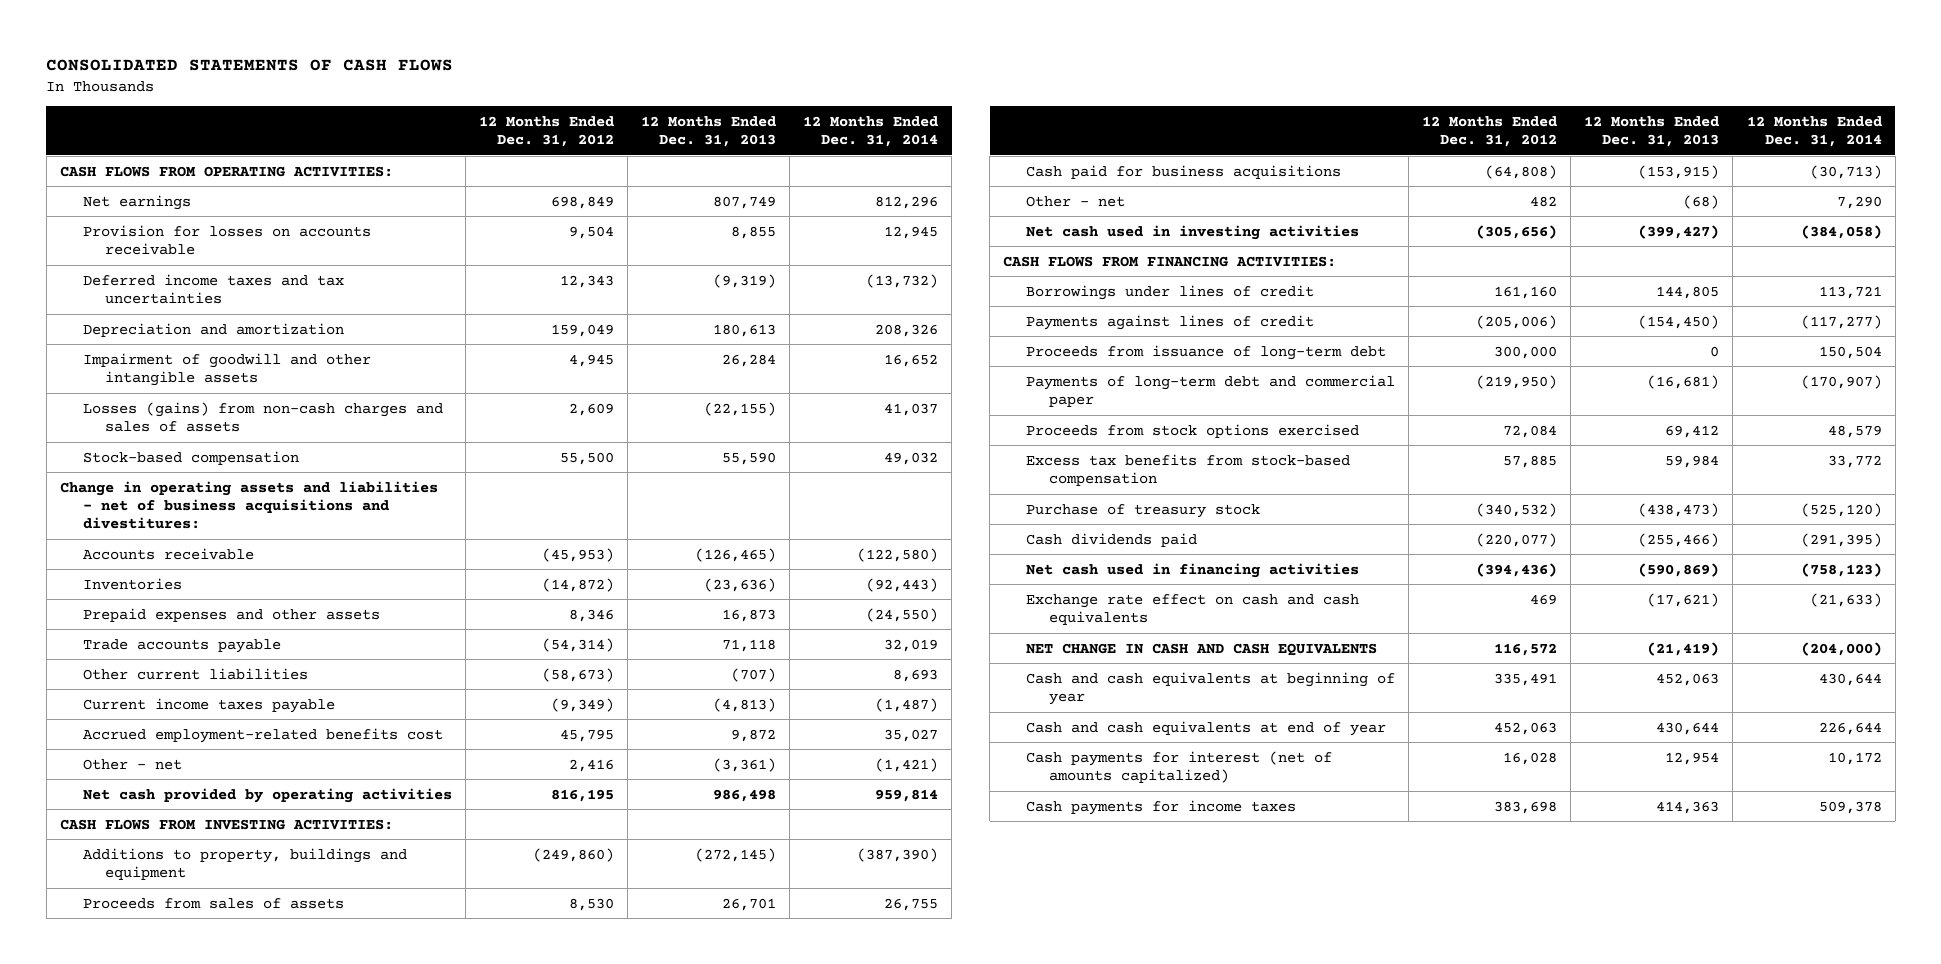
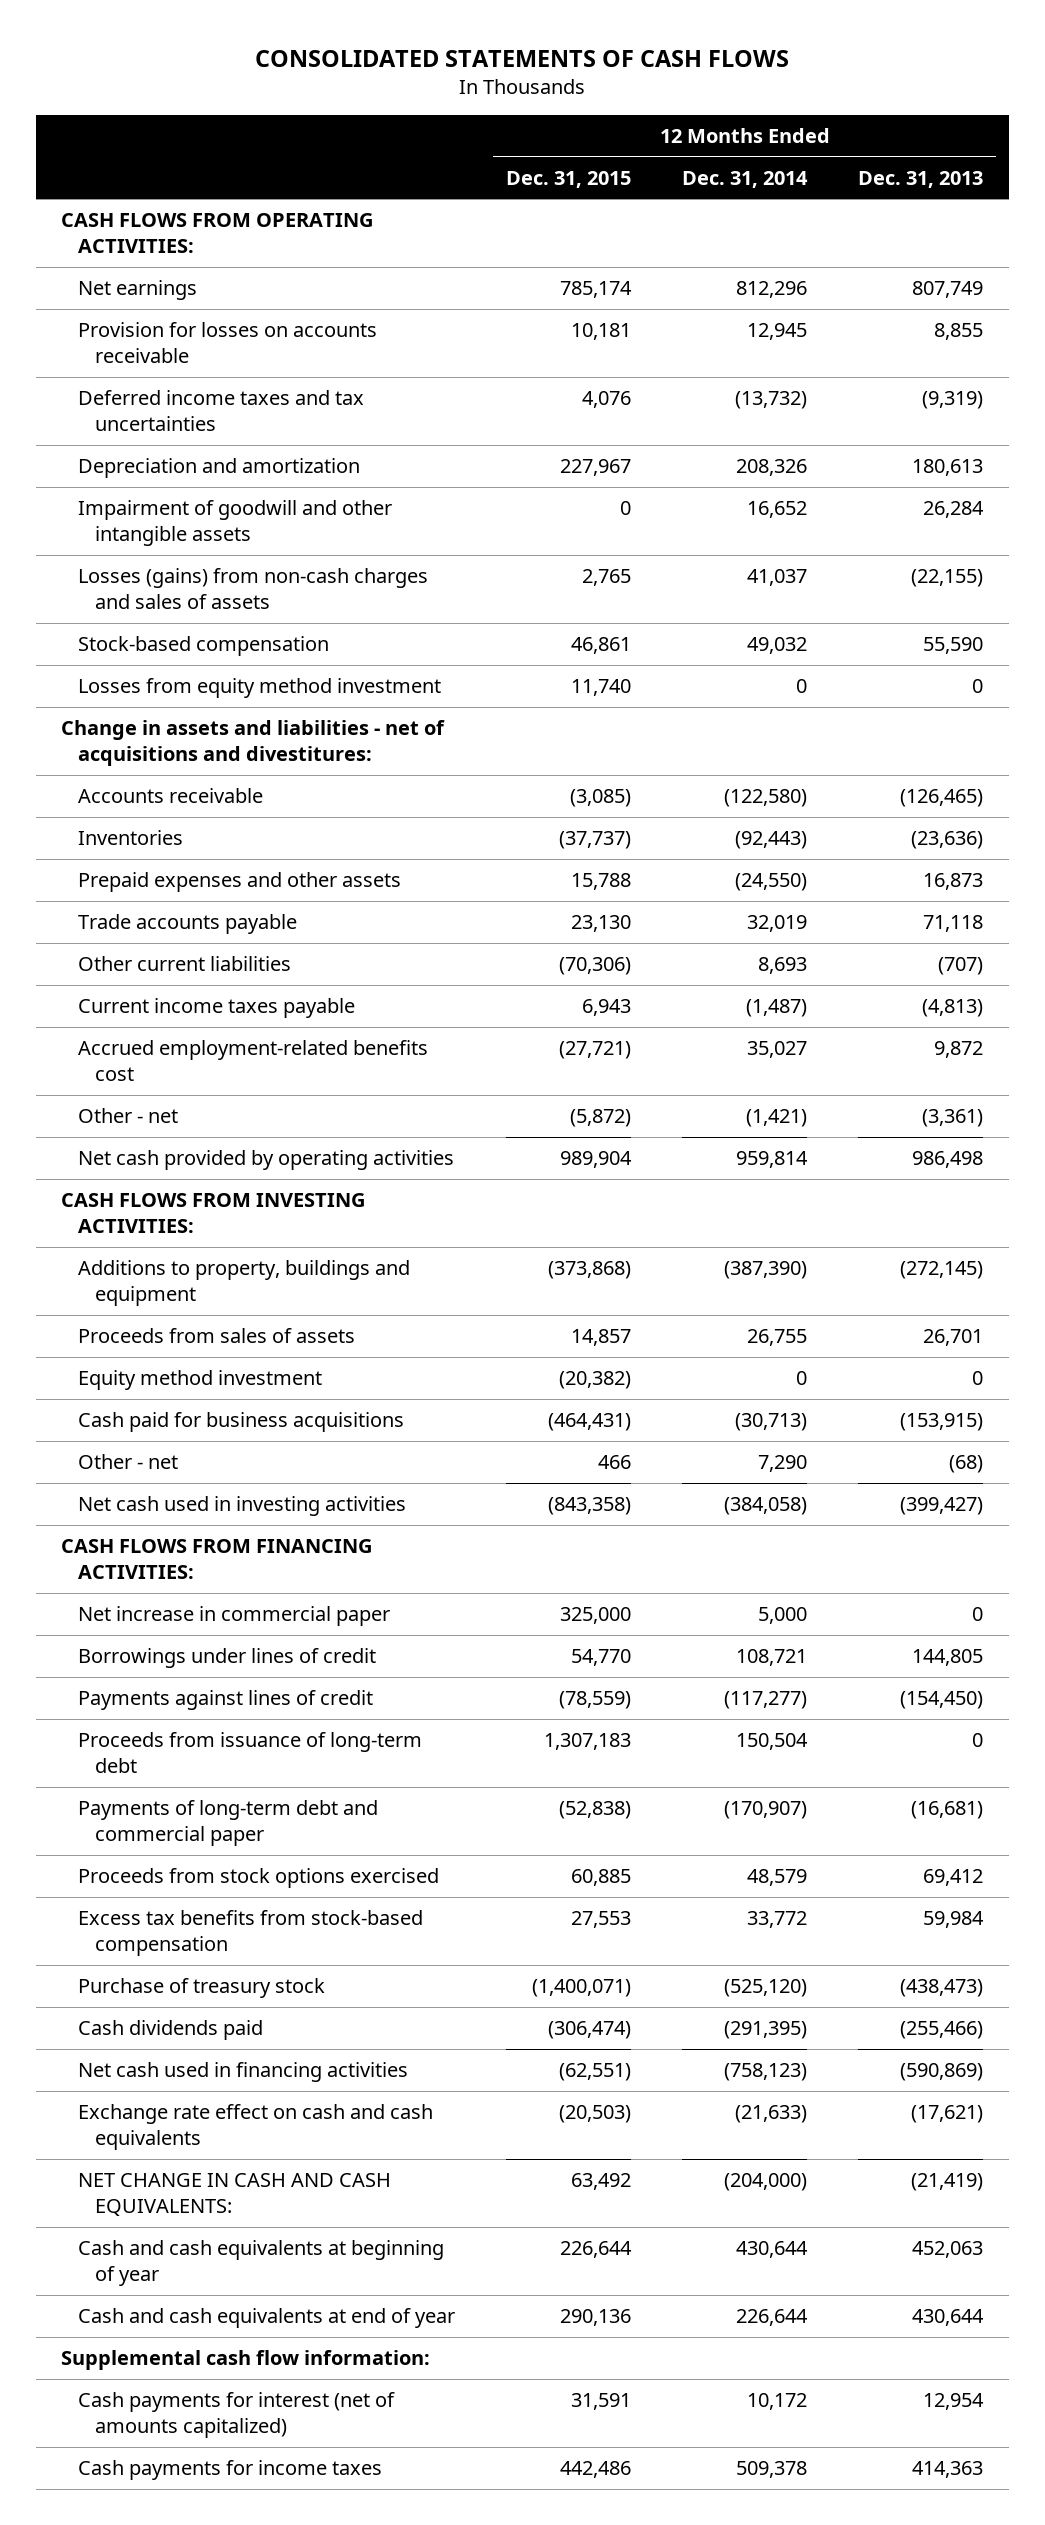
- | 12 Months Ended Dec. 31, 2012 | 12 Months Ended Dec. 31, 2013 | 12 Months Ended Dec. 31, 2014
+ | 12 Months Ended Dec. 31, 2015 | 12 Months Ended Dec. 31, 2014 | 12 Months Ended Dec. 31, 2013
- Change in operating assets and liabilities - net of business acquisitions and divestitures:
+ Losses from equity method investment | 11,740 | 0 | 0
+ Change in assets and liabilities - net of acquisitions and divestitures:
+ Equity method investment | (20,382) | 0 | 0
- Borrowings under lines of credit | 161,160 | 144,805 | 113,721
+ Net increase in commercial paper | 325,000 | 5,000 | 0
+ Borrowings under lines of credit | 54,770 | 108,721 | 144,805
- NET CHANGE IN CASH AND CASH EQUIVALENTS | 116,572 | (21,419) | (204,000)
+ NET CHANGE IN CASH AND CASH EQUIVALENTS: | 63,492 | (204,000) | (21,419)
+ Supplemental cash flow information:

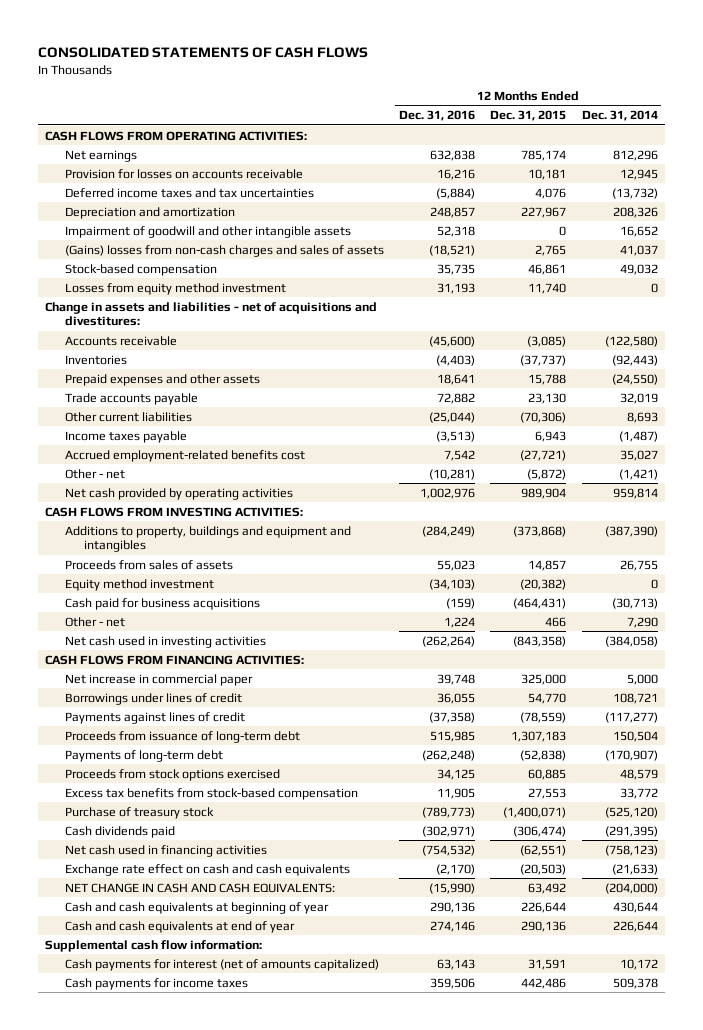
- | 12 Months Ended Dec. 31, 2015 | 12 Months Ended Dec. 31, 2014 | 12 Months Ended Dec. 31, 2013
+ | 12 Months Ended Dec. 31, 2016 | 12 Months Ended Dec. 31, 2015 | 12 Months Ended Dec. 31, 2014
- Losses (gains) from non-cash charges and sales of assets | 2,765 | 41,037 | (22,155)
+ (Gains) losses from non-cash charges and sales of assets | (18,521) | 2,765 | 41,037
- Current income taxes payable | 6,943 | (1,487) | (4,813)
+ Income taxes payable | (3,513) | 6,943 | (1,487)
- Additions to property, buildings and equipment | (373,868) | (387,390) | (272,145)
+ Additions to property, buildings and equipment and intangibles | (284,249) | (373,868) | (387,390)
- Payments of long-term debt and commercial paper | (52,838) | (170,907) | (16,681)
+ Payments of long-term debt | (262,248) | (52,838) | (170,907)

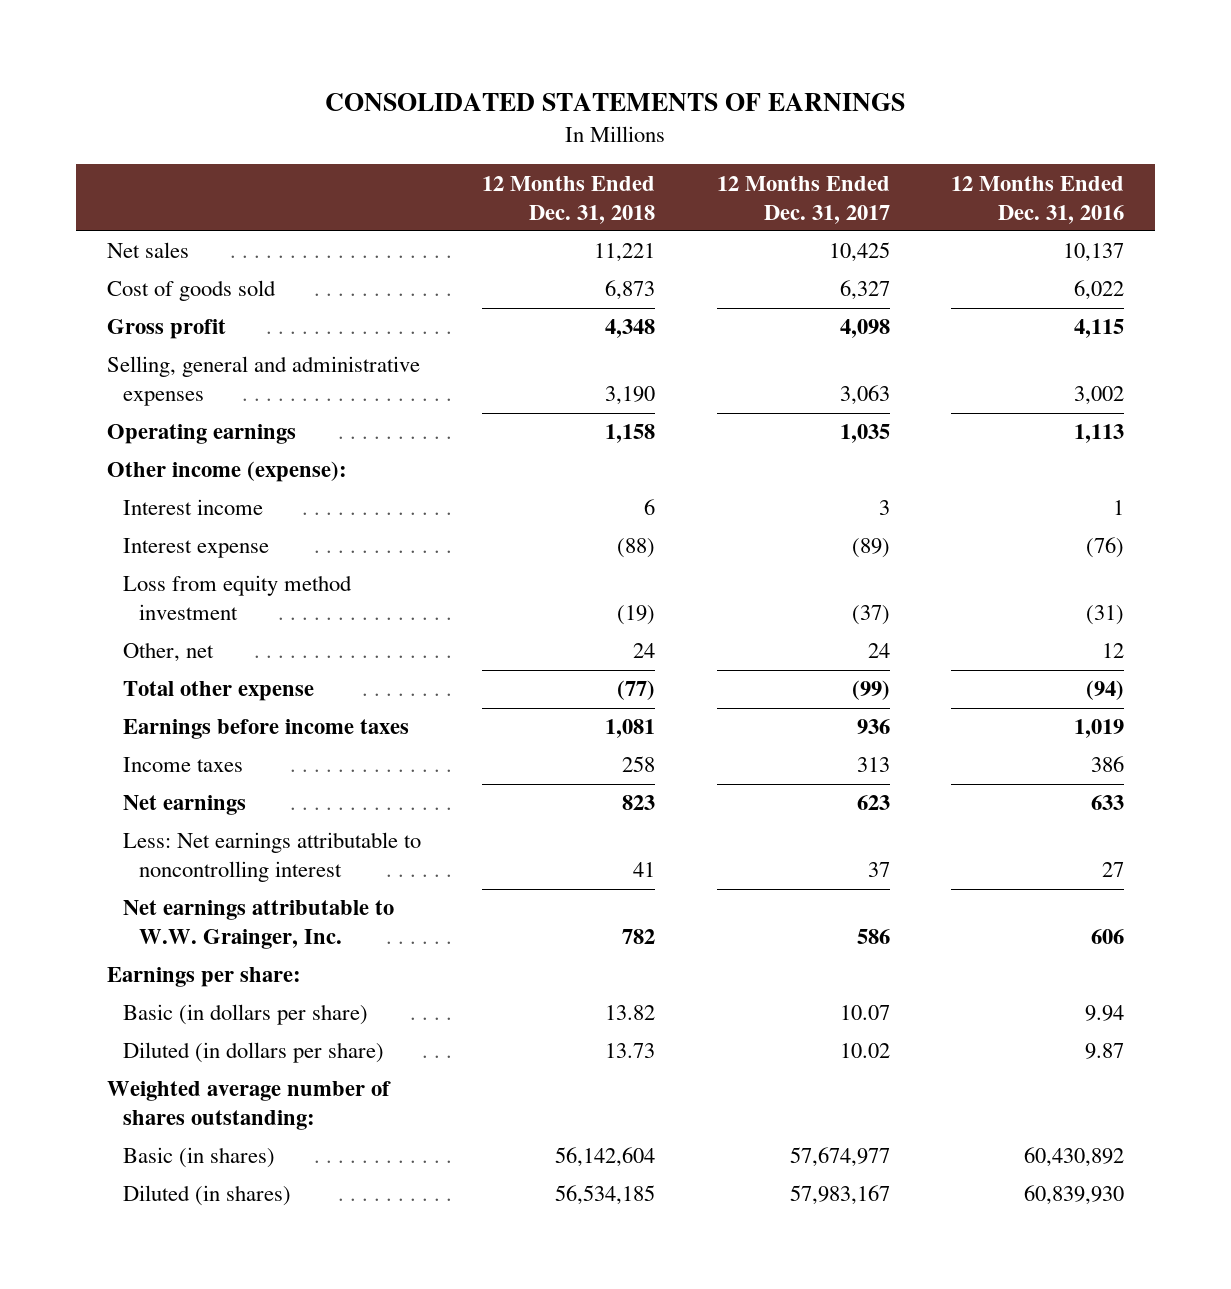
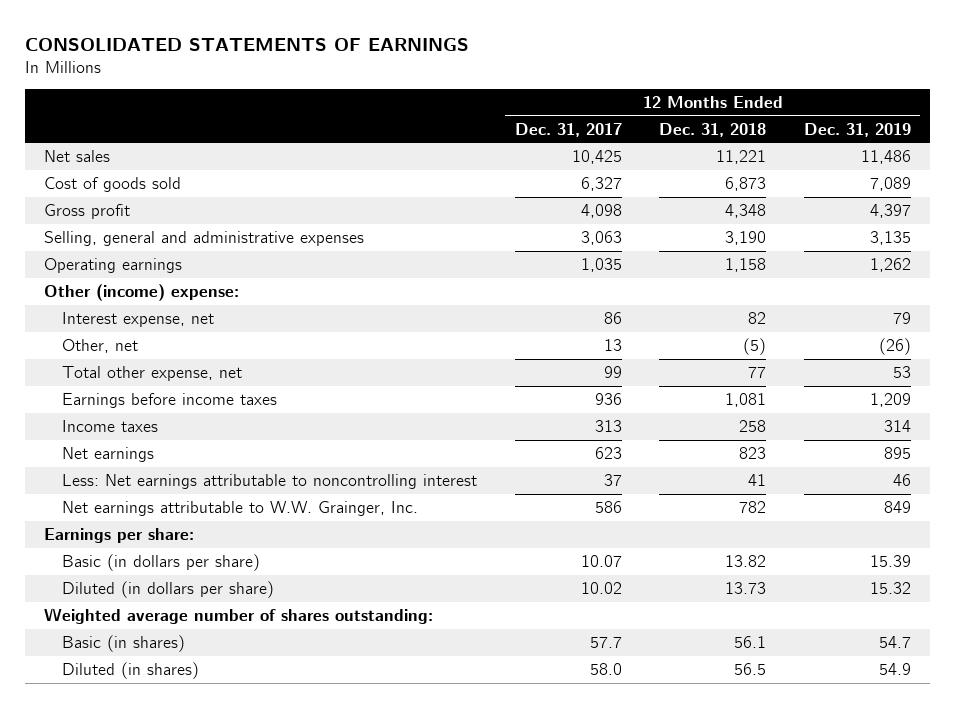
- | 12 Months Ended Dec. 31, 2018 | 12 Months Ended Dec. 31, 2017 | 12 Months Ended Dec. 31, 2016
+ | 12 Months Ended Dec. 31, 2017 | 12 Months Ended Dec. 31, 2018 | 12 Months Ended Dec. 31, 2019
- Other income (expense):
- Interest income | 6 | 3 | 1
- Interest expense | (88) | (89) | (76)
- Loss from equity method investment | (19) | (37) | (31)
- Other, net | 24 | 24 | 12
- Total other expense | (77) | (99) | (94)
+ Other (income) expense:
+ Interest expense, net | 86 | 82 | 79
+ Other, net | 13 | (5) | (26)
+ Total other expense, net | 99 | 77 | 53
- Basic (in shares) | 56,142,604 | 57,674,977 | 60,430,892
- Diluted (in shares) | 56,534,185 | 57,983,167 | 60,839,930
+ Basic (in shares) | 57.7 | 56.1 | 54.7
+ Diluted (in shares) | 58.0 | 56.5 | 54.9

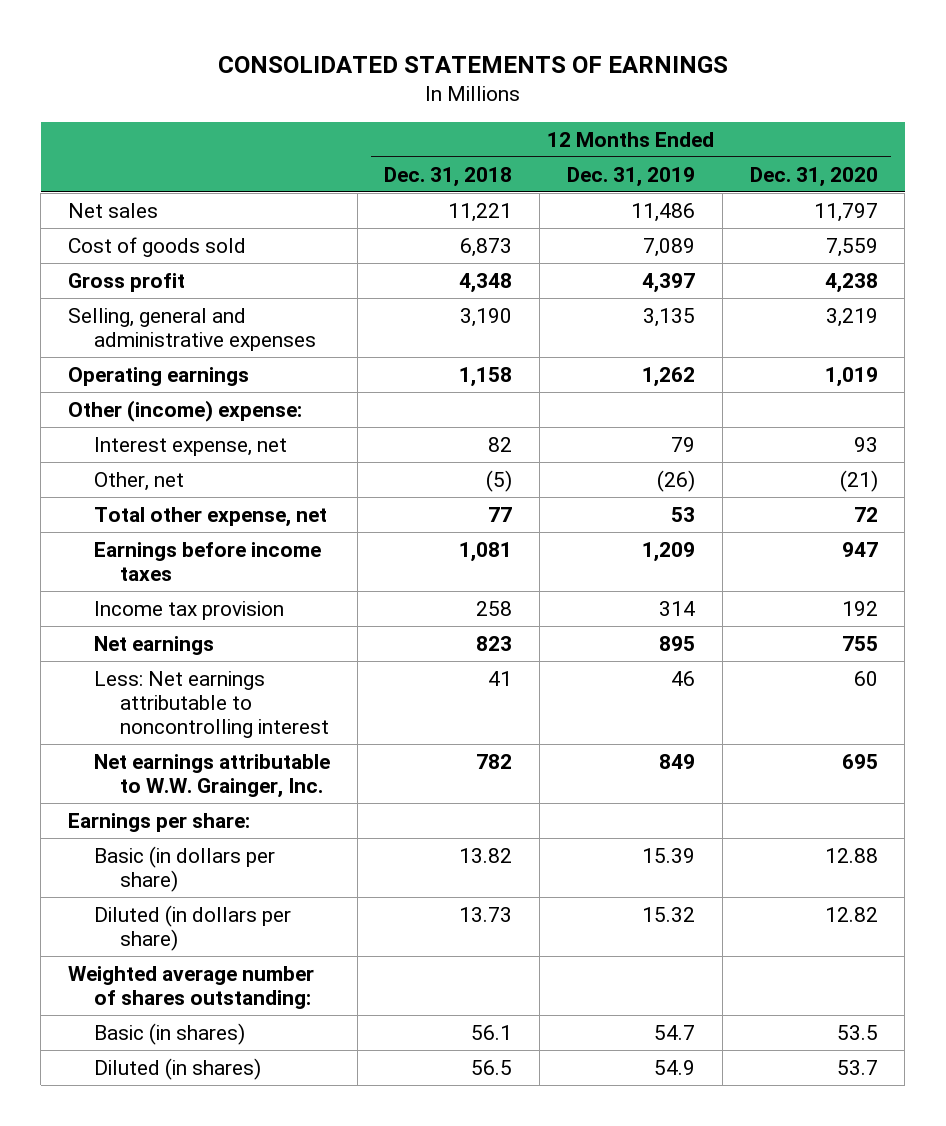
- | 12 Months Ended Dec. 31, 2017 | 12 Months Ended Dec. 31, 2018 | 12 Months Ended Dec. 31, 2019
+ | 12 Months Ended Dec. 31, 2018 | 12 Months Ended Dec. 31, 2019 | 12 Months Ended Dec. 31, 2020
- Income taxes | 313 | 258 | 314
+ Income tax provision | 258 | 314 | 192

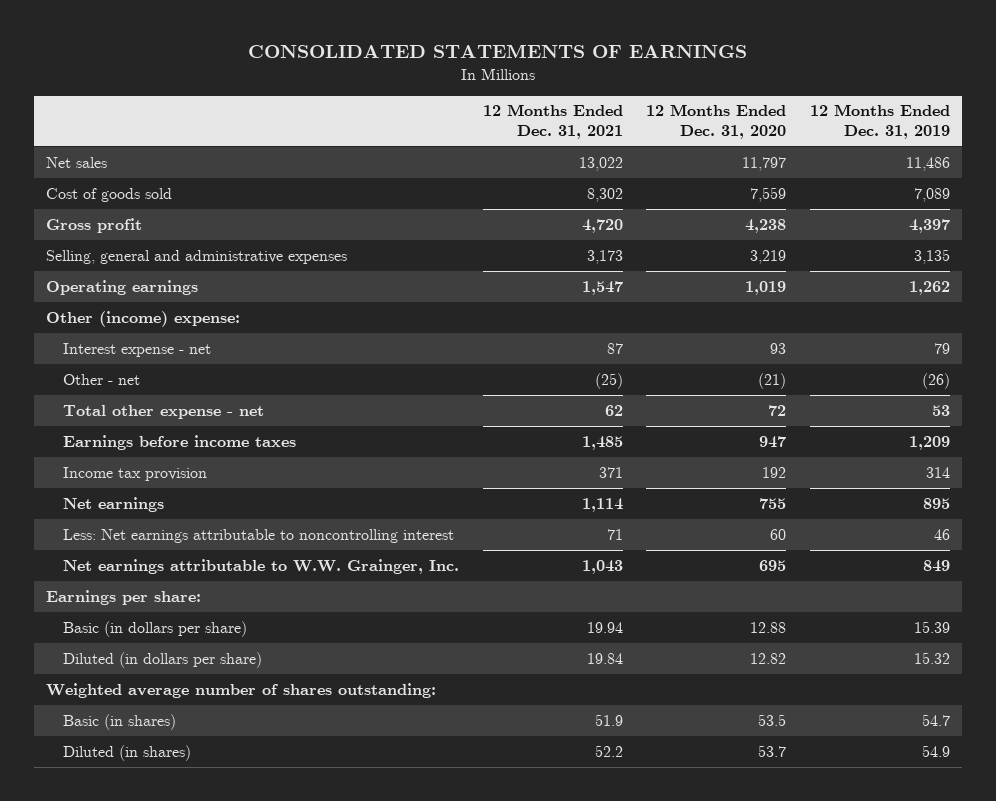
- | 12 Months Ended Dec. 31, 2018 | 12 Months Ended Dec. 31, 2019 | 12 Months Ended Dec. 31, 2020
+ | 12 Months Ended Dec. 31, 2021 | 12 Months Ended Dec. 31, 2020 | 12 Months Ended Dec. 31, 2019
- Interest expense, net | 82 | 79 | 93
- Other, net | (5) | (26) | (21)
- Total other expense, net | 77 | 53 | 72
+ Interest expense - net | 87 | 93 | 79
+ Other - net | (25) | (21) | (26)
+ Total other expense - net | 62 | 72 | 53

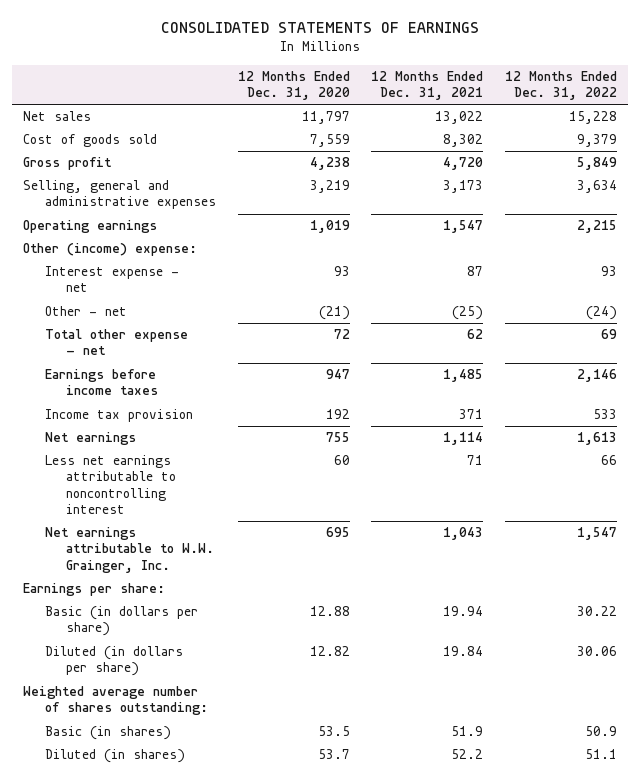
- | 12 Months Ended Dec. 31, 2021 | 12 Months Ended Dec. 31, 2020 | 12 Months Ended Dec. 31, 2019
+ | 12 Months Ended Dec. 31, 2020 | 12 Months Ended Dec. 31, 2021 | 12 Months Ended Dec. 31, 2022
- Less: Net earnings attributable to noncontrolling interest | 71 | 60 | 46
+ Less net earnings attributable to noncontrolling interest | 60 | 71 | 66

